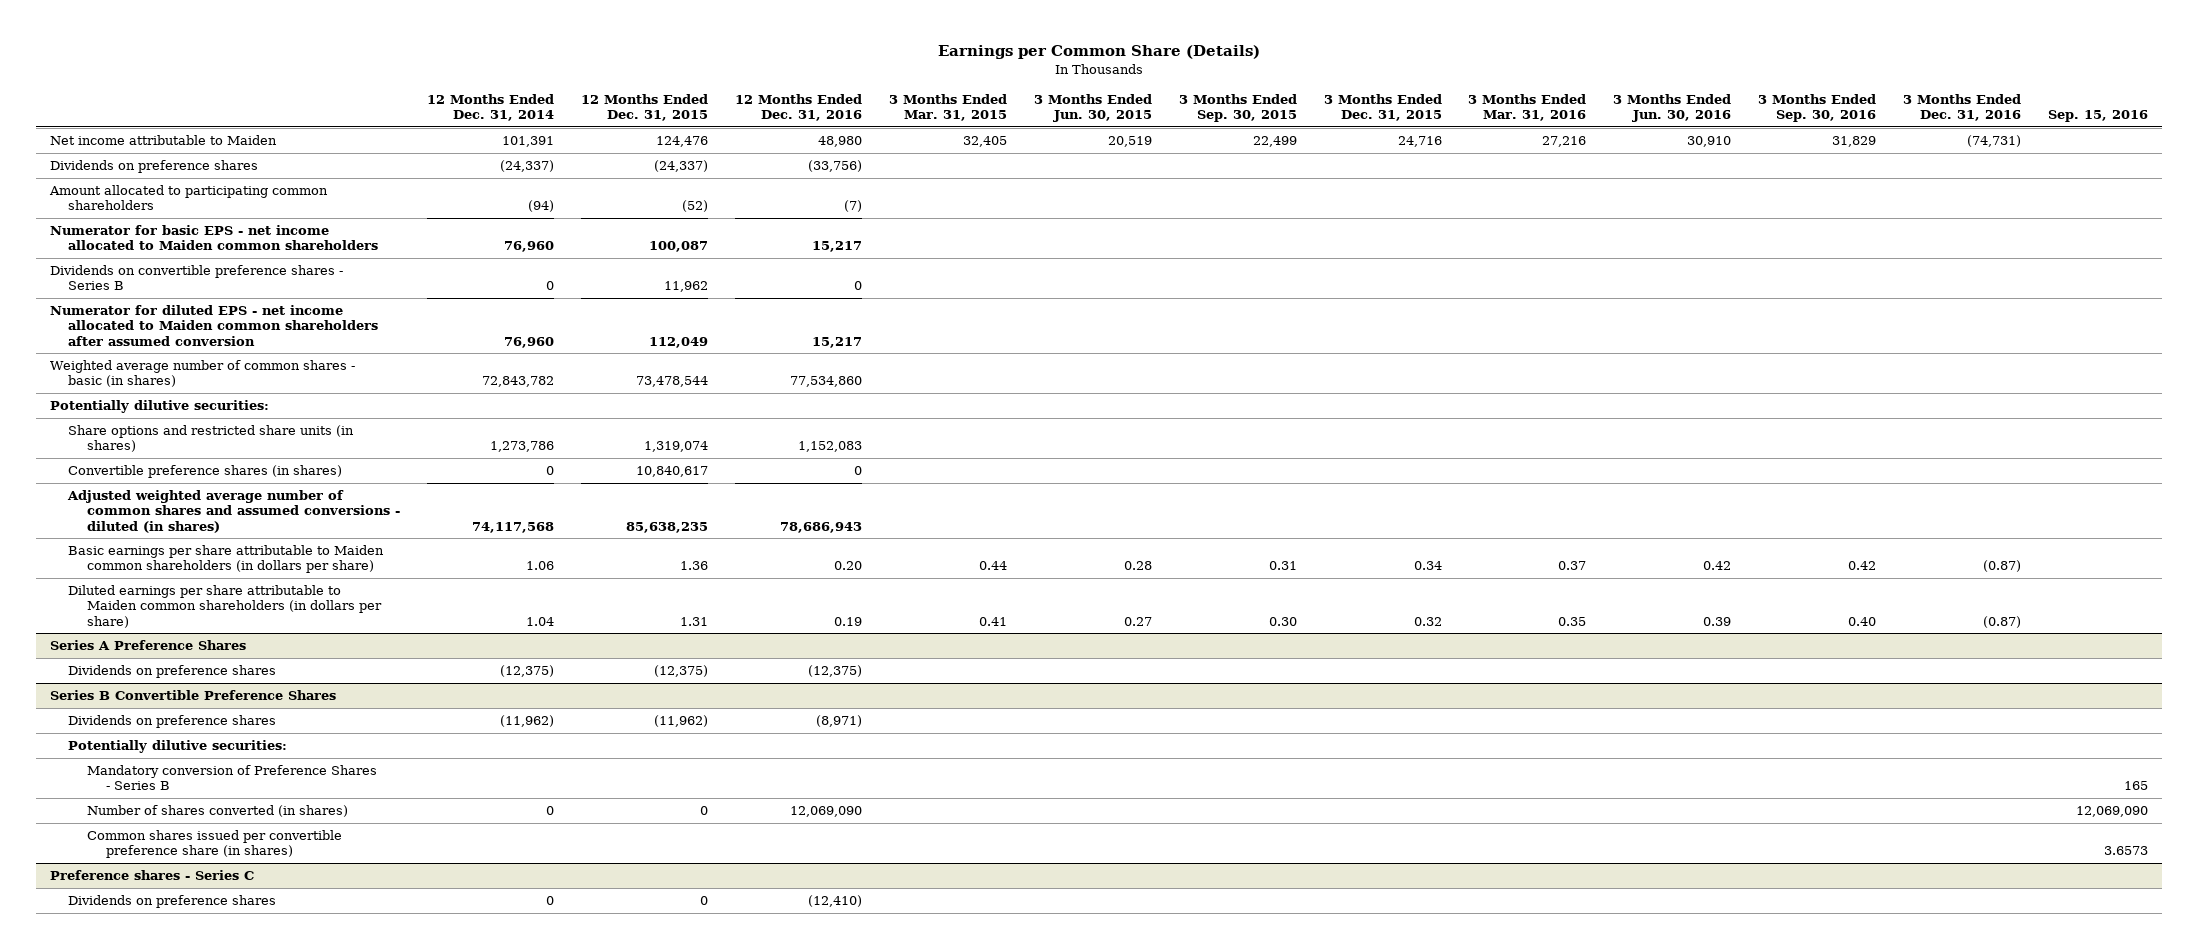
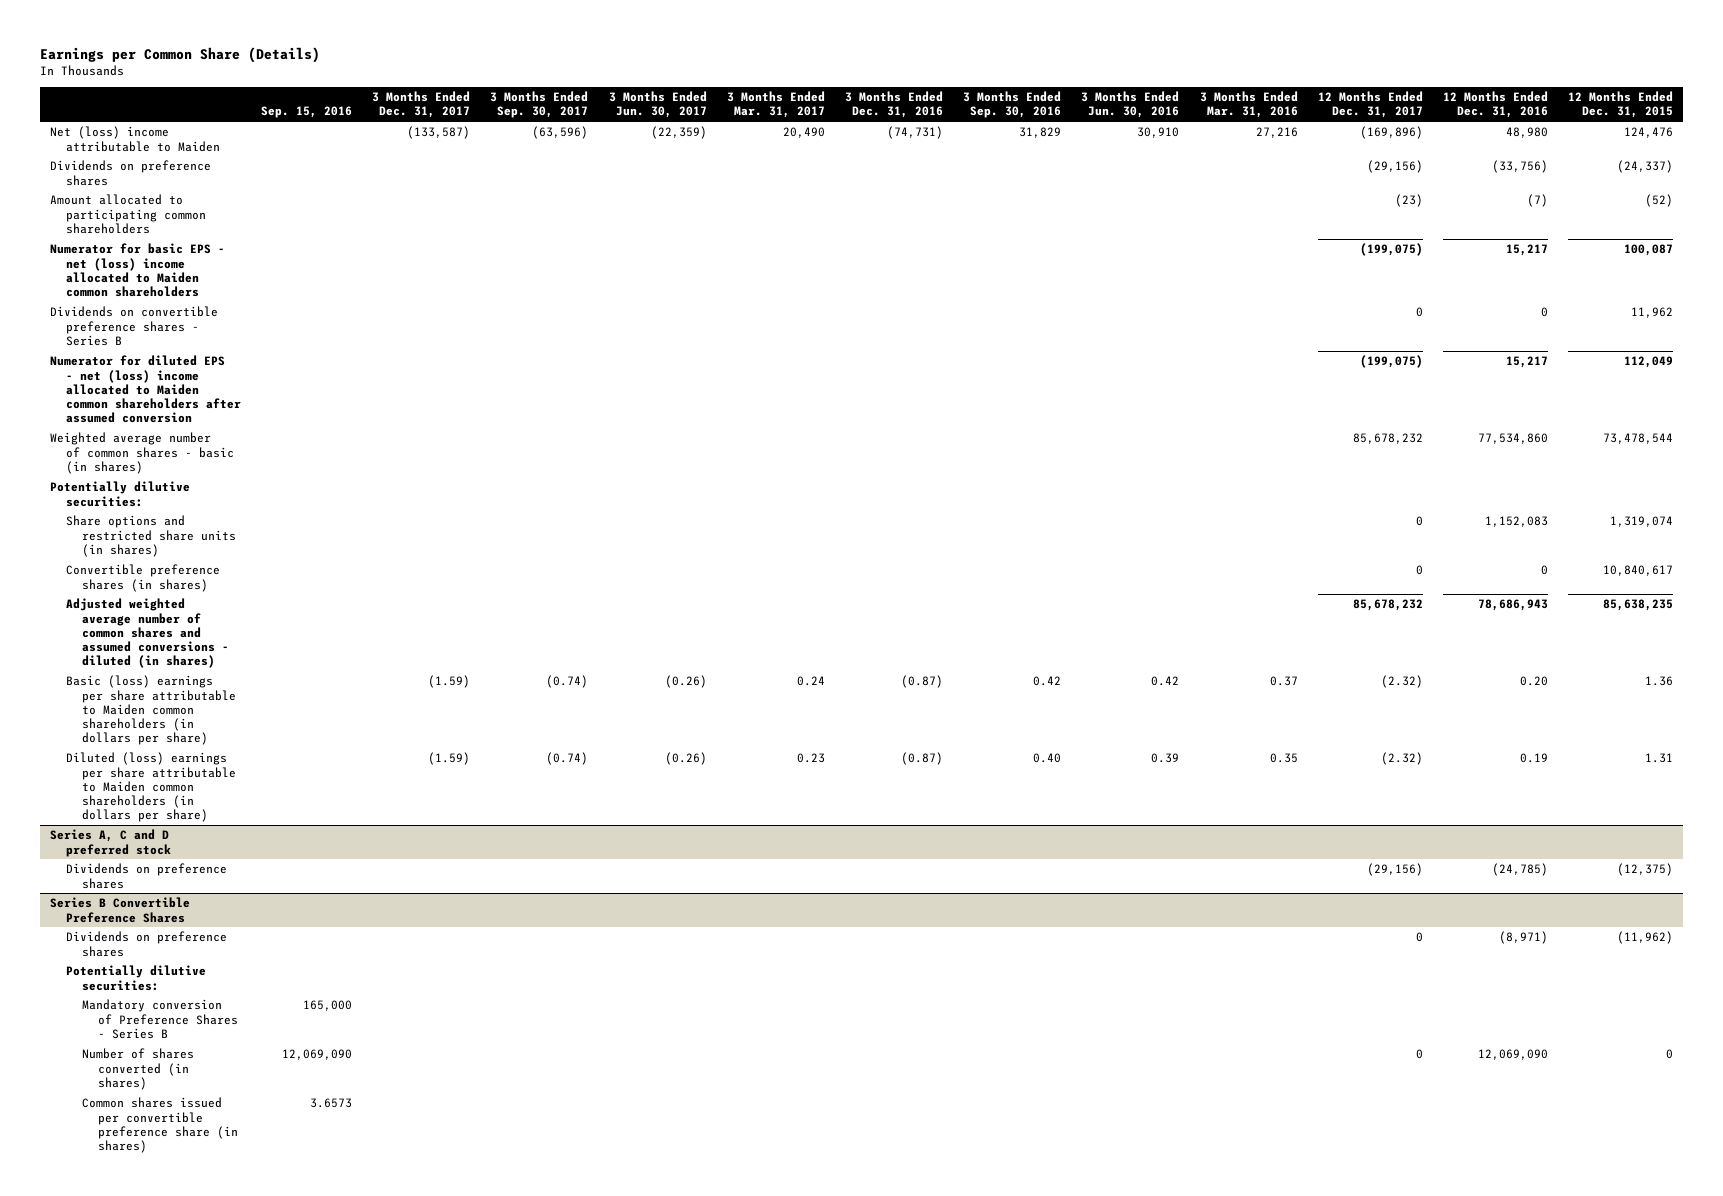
- | 12 Months Ended Dec. 31, 2014 | 12 Months Ended Dec. 31, 2015 | 12 Months Ended Dec. 31, 2016 | 3 Months Ended Mar. 31, 2015 | 3 Months Ended Jun. 30, 2015 | 3 Months Ended Sep. 30, 2015 | 3 Months Ended Dec. 31, 2015 | 3 Months Ended Mar. 31, 2016 | 3 Months Ended Jun. 30, 2016 | 3 Months Ended Sep. 30, 2016 | 3 Months Ended Dec. 31, 2016 | Sep. 15, 2016
+ | Sep. 15, 2016 | 3 Months Ended Dec. 31, 2017 | 3 Months Ended Sep. 30, 2017 | 3 Months Ended Jun. 30, 2017 | 3 Months Ended Mar. 31, 2017 | 3 Months Ended Dec. 31, 2016 | 3 Months Ended Sep. 30, 2016 | 3 Months Ended Jun. 30, 2016 | 3 Months Ended Mar. 31, 2016 | 12 Months Ended Dec. 31, 2017 | 12 Months Ended Dec. 31, 2016 | 12 Months Ended Dec. 31, 2015
- Net income attributable to Maiden | 101,391 | 124,476 | 48,980 | 32,405 | 20,519 | 22,499 | 24,716 | 27,216 | 30,910 | 31,829 | (74,731) |
+ Net (loss) income attributable to Maiden | | (133,587) | (63,596) | (22,359) | 20,490 | (74,731) | 31,829 | 30,910 | 27,216 | (169,896) | 48,980 | 124,476
- Numerator for basic EPS - net income allocated to Maiden common shareholders | 76,960 | 100,087 | 15,217 | | | | | | | | |
+ Numerator for basic EPS - net (loss) income allocated to Maiden common shareholders | | | | | | | | | | (199,075) | 15,217 | 100,087
- Numerator for diluted EPS - net income allocated to Maiden common shareholders after assumed conversion | 76,960 | 112,049 | 15,217 | | | | | | | | |
+ Numerator for diluted EPS - net (loss) income allocated to Maiden common shareholders after assumed conversion | | | | | | | | | | (199,075) | 15,217 | 112,049
- Basic earnings per share attributable to Maiden common shareholders (in dollars per share) | 1.06 | 1.36 | 0.20 | 0.44 | 0.28 | 0.31 | 0.34 | 0.37 | 0.42 | 0.42 | (0.87) |
- Diluted earnings per share attributable to Maiden common shareholders (in dollars per share) | 1.04 | 1.31 | 0.19 | 0.41 | 0.27 | 0.30 | 0.32 | 0.35 | 0.39 | 0.40 | (0.87) |
- Series A Preference Shares
- Dividends on preference shares | (12,375) | (12,375) | (12,375) | | | | | | | | |
+ Basic (loss) earnings per share attributable to Maiden common shareholders (in dollars per share) | | (1.59) | (0.74) | (0.26) | 0.24 | (0.87) | 0.42 | 0.42 | 0.37 | (2.32) | 0.20 | 1.36
+ Diluted (loss) earnings per share attributable to Maiden common shareholders (in dollars per share) | | (1.59) | (0.74) | (0.26) | 0.23 | (0.87) | 0.40 | 0.39 | 0.35 | (2.32) | 0.19 | 1.31
+ Series A, C and D preferred stock
+ Dividends on preference shares | | | | | | | | | | (29,156) | (24,785) | (12,375)
@ Series B Convertible Preference Shares
- Mandatory conversion of Preference Shares - Series B | | | | | | | | | | | | 165
+ Mandatory conversion of Preference Shares - Series B | 165,000 | | | | | | | | | | |
- Preference shares - Series C
- Dividends on preference shares | 0 | 0 | (12,410) | | | | | | | | |

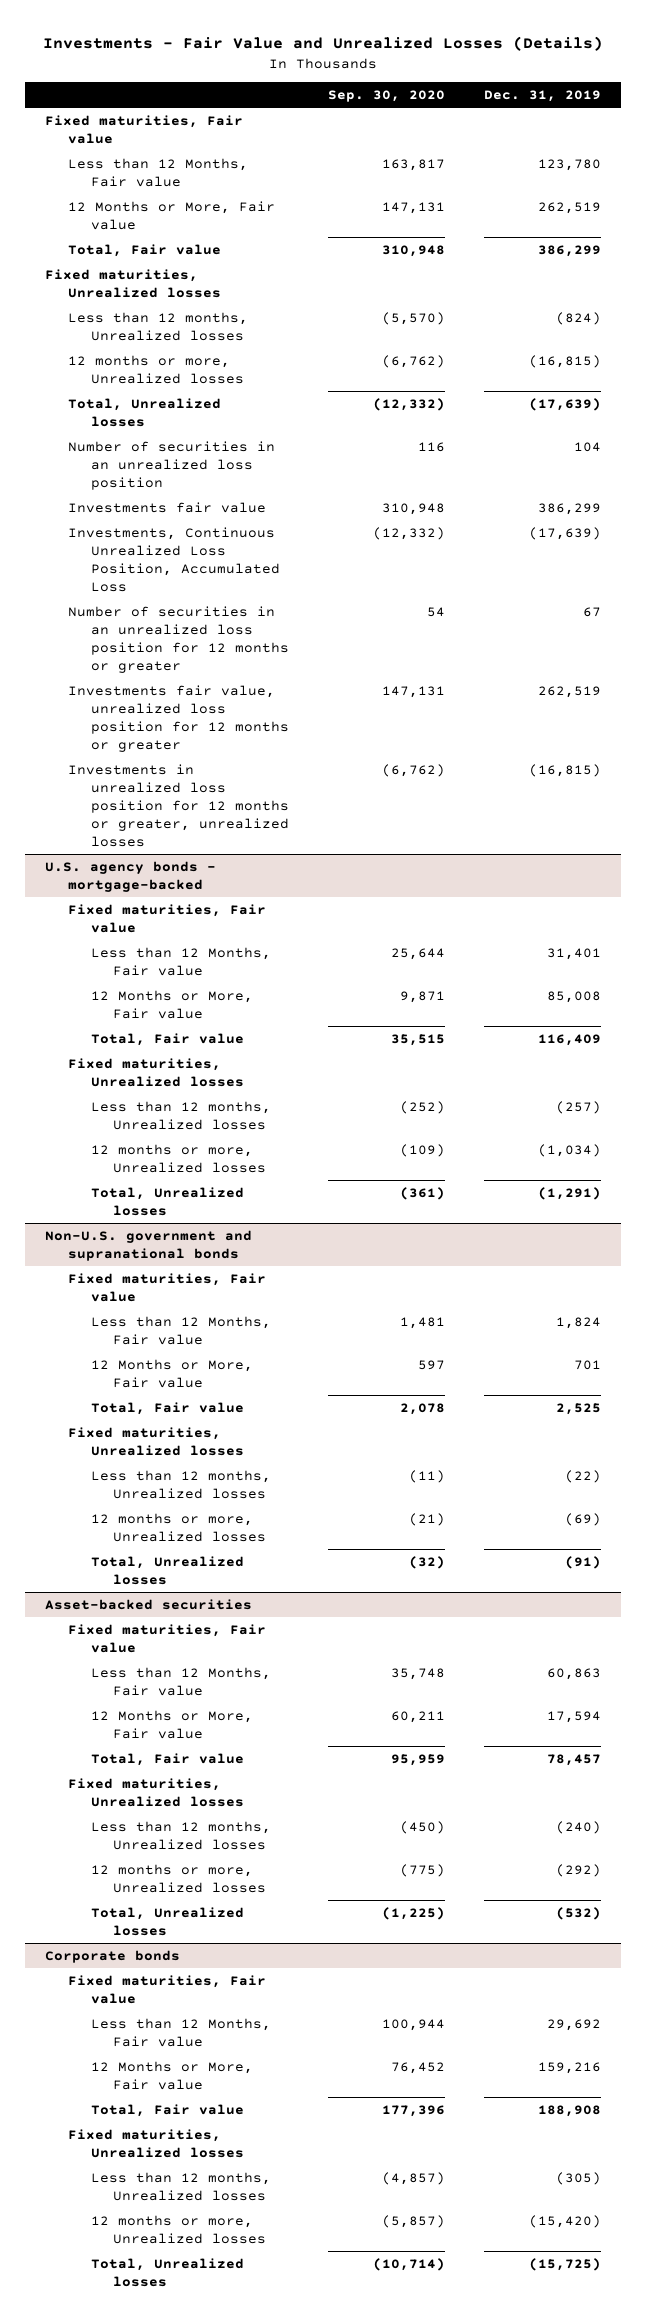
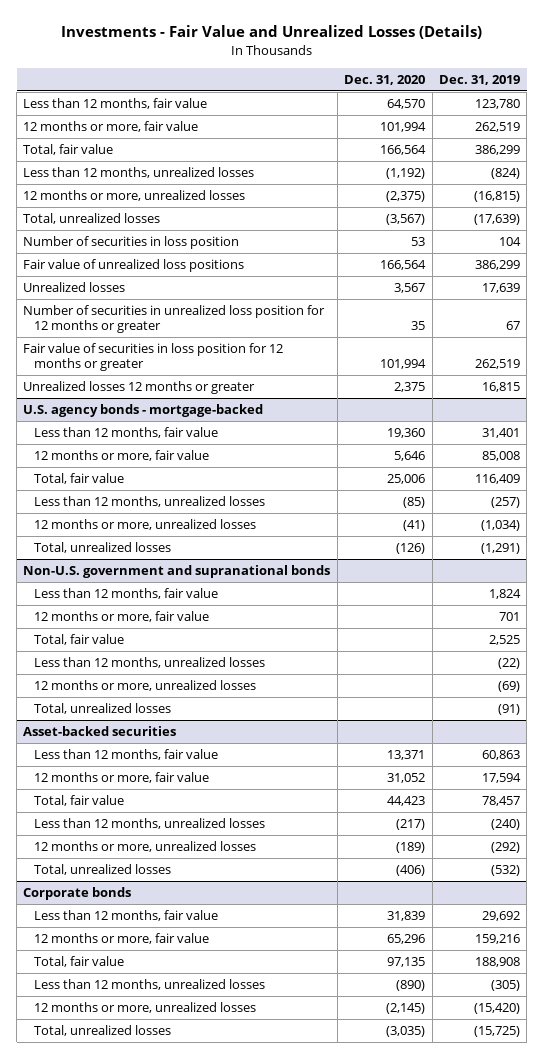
- | Sep. 30, 2020 | Dec. 31, 2019
+ | Dec. 31, 2020 | Dec. 31, 2019
- Fixed maturities, Fair value
- Less than 12 Months, Fair value | 163,817 | 123,780
- 12 Months or More, Fair value | 147,131 | 262,519
- Total, Fair value | 310,948 | 386,299
- Fixed maturities, Unrealized losses
- Less than 12 months, Unrealized losses | (5,570) | (824)
- 12 months or more, Unrealized losses | (6,762) | (16,815)
- Total, Unrealized losses | (12,332) | (17,639)
- Number of securities in an unrealized loss position | 116 | 104
- Investments fair value | 310,948 | 386,299
- Investments, Continuous Unrealized Loss Position, Accumulated Loss | (12,332) | (17,639)
- Number of securities in an unrealized loss position for 12 months or greater | 54 | 67
- Investments fair value, unrealized loss position for 12 months or greater | 147,131 | 262,519
- Investments in unrealized loss position for 12 months or greater, unrealized losses | (6,762) | (16,815)
+ Less than 12 months, fair value | 64,570 | 123,780
+ 12 months or more, fair value | 101,994 | 262,519
+ Total, fair value | 166,564 | 386,299
+ Less than 12 months, unrealized losses | (1,192) | (824)
+ 12 months or more, unrealized losses | (2,375) | (16,815)
+ Total, unrealized losses | (3,567) | (17,639)
+ Number of securities in loss position | 53 | 104
+ Fair value of unrealized loss positions | 166,564 | 386,299
+ Unrealized losses | 3,567 | 17,639
+ Number of securities in unrealized loss position for 12 months or greater | 35 | 67
+ Fair value of securities in loss position for 12 months or greater | 101,994 | 262,519
+ Unrealized losses 12 months or greater | 2,375 | 16,815
@ U.S. agency bonds - mortgage-backed
- Fixed maturities, Fair value
- Less than 12 Months, Fair value | 25,644 | 31,401
- 12 Months or More, Fair value | 9,871 | 85,008
- Total, Fair value | 35,515 | 116,409
- Fixed maturities, Unrealized losses
- Less than 12 months, Unrealized losses | (252) | (257)
- 12 months or more, Unrealized losses | (109) | (1,034)
- Total, Unrealized losses | (361) | (1,291)
+ Less than 12 months, fair value | 19,360 | 31,401
+ 12 months or more, fair value | 5,646 | 85,008
+ Total, fair value | 25,006 | 116,409
+ Less than 12 months, unrealized losses | (85) | (257)
+ 12 months or more, unrealized losses | (41) | (1,034)
+ Total, unrealized losses | (126) | (1,291)
@ Non-U.S. government and supranational bonds
- Fixed maturities, Fair value
- Less than 12 Months, Fair value | 1,481 | 1,824
- 12 Months or More, Fair value | 597 | 701
- Total, Fair value | 2,078 | 2,525
- Fixed maturities, Unrealized losses
- Less than 12 months, Unrealized losses | (11) | (22)
- 12 months or more, Unrealized losses | (21) | (69)
- Total, Unrealized losses | (32) | (91)
+ Less than 12 months, fair value | | 1,824
+ 12 months or more, fair value | | 701
+ Total, fair value | | 2,525
+ Less than 12 months, unrealized losses | | (22)
+ 12 months or more, unrealized losses | | (69)
+ Total, unrealized losses | | (91)
@ Asset-backed securities
- Fixed maturities, Fair value
- Less than 12 Months, Fair value | 35,748 | 60,863
- 12 Months or More, Fair value | 60,211 | 17,594
- Total, Fair value | 95,959 | 78,457
- Fixed maturities, Unrealized losses
- Less than 12 months, Unrealized losses | (450) | (240)
- 12 months or more, Unrealized losses | (775) | (292)
- Total, Unrealized losses | (1,225) | (532)
+ Less than 12 months, fair value | 13,371 | 60,863
+ 12 months or more, fair value | 31,052 | 17,594
+ Total, fair value | 44,423 | 78,457
+ Less than 12 months, unrealized losses | (217) | (240)
+ 12 months or more, unrealized losses | (189) | (292)
+ Total, unrealized losses | (406) | (532)
@ Corporate bonds
- Fixed maturities, Fair value
- Less than 12 Months, Fair value | 100,944 | 29,692
- 12 Months or More, Fair value | 76,452 | 159,216
- Total, Fair value | 177,396 | 188,908
- Fixed maturities, Unrealized losses
- Less than 12 months, Unrealized losses | (4,857) | (305)
- 12 months or more, Unrealized losses | (5,857) | (15,420)
- Total, Unrealized losses | (10,714) | (15,725)
+ Less than 12 months, fair value | 31,839 | 29,692
+ 12 months or more, fair value | 65,296 | 159,216
+ Total, fair value | 97,135 | 188,908
+ Less than 12 months, unrealized losses | (890) | (305)
+ 12 months or more, unrealized losses | (2,145) | (15,420)
+ Total, unrealized losses | (3,035) | (15,725)

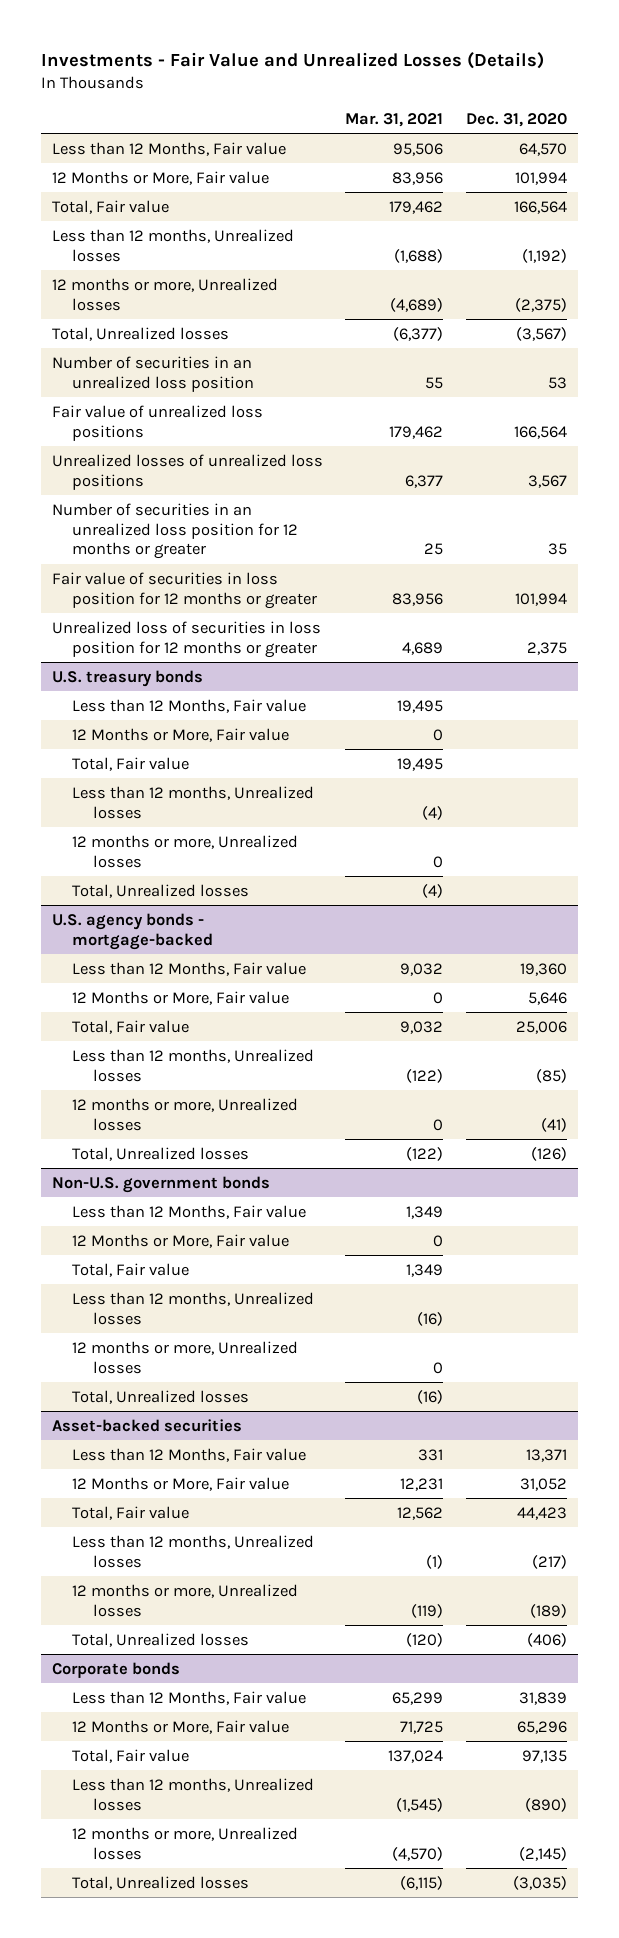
- | Dec. 31, 2020 | Dec. 31, 2019
+ | Mar. 31, 2021 | Dec. 31, 2020
- Less than 12 months, fair value | 64,570 | 123,780
- 12 months or more, fair value | 101,994 | 262,519
- Total, fair value | 166,564 | 386,299
- Less than 12 months, unrealized losses | (1,192) | (824)
- 12 months or more, unrealized losses | (2,375) | (16,815)
- Total, unrealized losses | (3,567) | (17,639)
- Number of securities in loss position | 53 | 104
+ Less than 12 Months, Fair value | 95,506 | 64,570
+ 12 Months or More, Fair value | 83,956 | 101,994
+ Total, Fair value | 179,462 | 166,564
+ Less than 12 months, Unrealized losses | (1,688) | (1,192)
+ 12 months or more, Unrealized losses | (4,689) | (2,375)
+ Total, Unrealized losses | (6,377) | (3,567)
+ Number of securities in an unrealized loss position | 55 | 53
- Unrealized losses | 3,567 | 17,639
- Number of securities in unrealized loss position for 12 months or greater | 35 | 67
+ Unrealized losses of unrealized loss positions | 6,377 | 3,567
+ Number of securities in an unrealized loss position for 12 months or greater | 25 | 35
- Unrealized losses 12 months or greater | 2,375 | 16,815
+ Unrealized loss of securities in loss position for 12 months or greater | 4,689 | 2,375
+ U.S. treasury bonds
+ Less than 12 Months, Fair value | 19,495 |
+ 12 Months or More, Fair value | 0 |
+ Total, Fair value | 19,495 |
+ Less than 12 months, Unrealized losses | (4) |
+ 12 months or more, Unrealized losses | 0 |
+ Total, Unrealized losses | (4) |
@ U.S. agency bonds - mortgage-backed
- Less than 12 months, fair value | 19,360 | 31,401
- 12 months or more, fair value | 5,646 | 85,008
- Total, fair value | 25,006 | 116,409
- Less than 12 months, unrealized losses | (85) | (257)
- 12 months or more, unrealized losses | (41) | (1,034)
- Total, unrealized losses | (126) | (1,291)
- Non-U.S. government and supranational bonds
- Less than 12 months, fair value | | 1,824
- 12 months or more, fair value | | 701
- Total, fair value | | 2,525
- Less than 12 months, unrealized losses | | (22)
- 12 months or more, unrealized losses | | (69)
- Total, unrealized losses | | (91)
@ U.S. agency bonds - mortgage-backed
+ Less than 12 Months, Fair value | 9,032 | 19,360
+ 12 Months or More, Fair value | 0 | 5,646
+ Total, Fair value | 9,032 | 25,006
+ Less than 12 months, Unrealized losses | (122) | (85)
+ 12 months or more, Unrealized losses | 0 | (41)
+ Total, Unrealized losses | (122) | (126)
+ Non-U.S. government bonds
+ Less than 12 Months, Fair value | 1,349 |
+ 12 Months or More, Fair value | 0 |
+ Total, Fair value | 1,349 |
+ Less than 12 months, Unrealized losses | (16) |
+ 12 months or more, Unrealized losses | 0 |
+ Total, Unrealized losses | (16) |
@ Asset-backed securities
- Less than 12 months, fair value | 13,371 | 60,863
- 12 months or more, fair value | 31,052 | 17,594
- Total, fair value | 44,423 | 78,457
- Less than 12 months, unrealized losses | (217) | (240)
- 12 months or more, unrealized losses | (189) | (292)
- Total, unrealized losses | (406) | (532)
+ Less than 12 Months, Fair value | 331 | 13,371
+ 12 Months or More, Fair value | 12,231 | 31,052
+ Total, Fair value | 12,562 | 44,423
+ Less than 12 months, Unrealized losses | (1) | (217)
+ 12 months or more, Unrealized losses | (119) | (189)
+ Total, Unrealized losses | (120) | (406)
@ Corporate bonds
- Less than 12 months, fair value | 31,839 | 29,692
- 12 months or more, fair value | 65,296 | 159,216
- Total, fair value | 97,135 | 188,908
- Less than 12 months, unrealized losses | (890) | (305)
- 12 months or more, unrealized losses | (2,145) | (15,420)
- Total, unrealized losses | (3,035) | (15,725)
+ Less than 12 Months, Fair value | 65,299 | 31,839
+ 12 Months or More, Fair value | 71,725 | 65,296
+ Total, Fair value | 137,024 | 97,135
+ Less than 12 months, Unrealized losses | (1,545) | (890)
+ 12 months or more, Unrealized losses | (4,570) | (2,145)
+ Total, Unrealized losses | (6,115) | (3,035)

